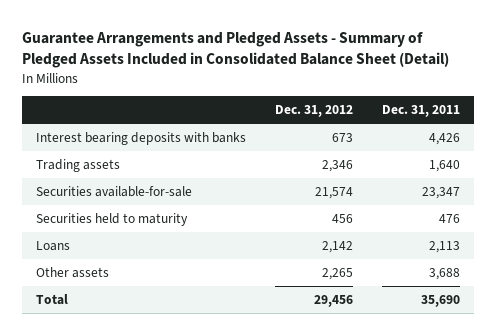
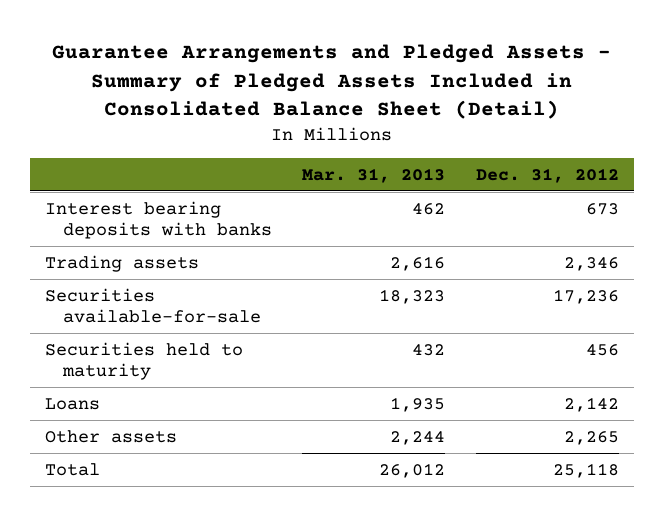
- | Dec. 31, 2012 | Dec. 31, 2011
+ | Mar. 31, 2013 | Dec. 31, 2012
- Securities available-for-sale | 21,574 | 23,347
+ Securities available-for-sale | 18,323 | 17,236
- Total | 29,456 | 35,690
+ Total | 26,012 | 25,118

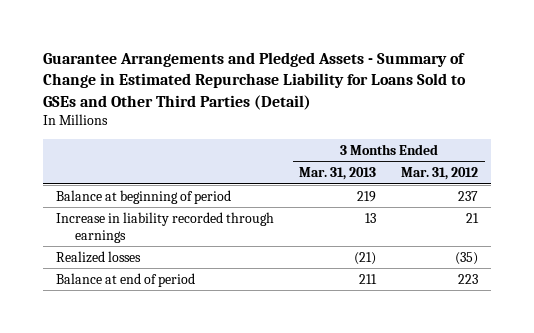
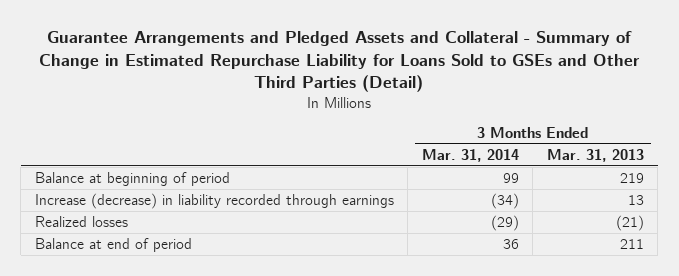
- Guarantee Arrangements and Pledged Assets - Summary of Change in Estimated Repurchase Liability for Loans Sold to GSEs and Other Third Parties (Detail)
+ Guarantee Arrangements and Pledged Assets and Collateral - Summary of Change in Estimated Repurchase Liability for Loans Sold to GSEs and Other Third Parties (Detail)
- | 3 Months Ended Mar. 31, 2013 | 3 Months Ended Mar. 31, 2012
+ | 3 Months Ended Mar. 31, 2014 | 3 Months Ended Mar. 31, 2013
- Increase in liability recorded through earnings | 13 | 21
+ Increase (decrease) in liability recorded through earnings | (34) | 13

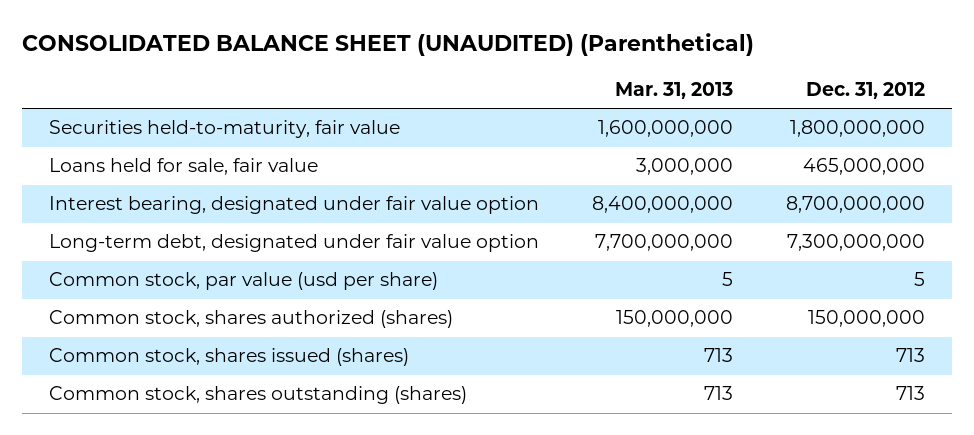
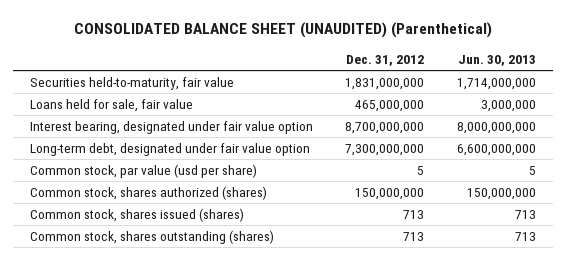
- | Mar. 31, 2013 | Dec. 31, 2012
+ | Dec. 31, 2012 | Jun. 30, 2013
- Securities held-to-maturity, fair value | 1,600,000,000 | 1,800,000,000
+ Securities held-to-maturity, fair value | 1,831,000,000 | 1,714,000,000

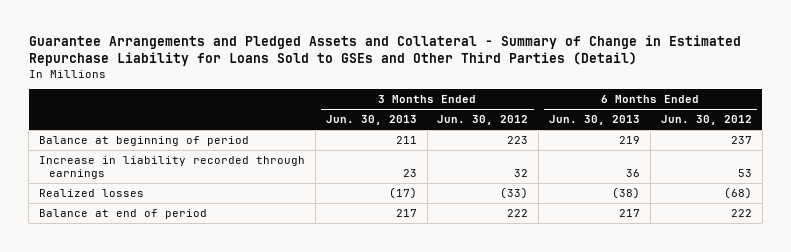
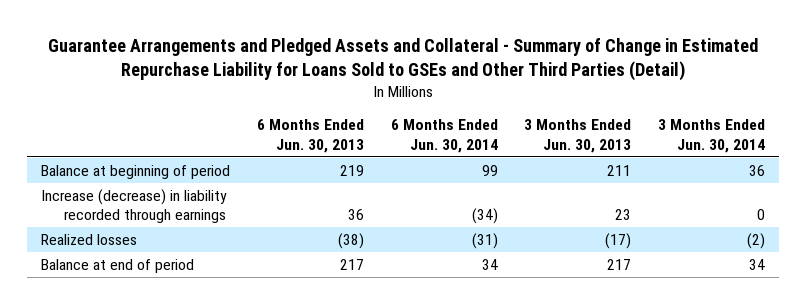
- | 3 Months Ended Jun. 30, 2013 | 3 Months Ended Jun. 30, 2012 | 6 Months Ended Jun. 30, 2013 | 6 Months Ended Jun. 30, 2012
+ | 6 Months Ended Jun. 30, 2013 | 6 Months Ended Jun. 30, 2014 | 3 Months Ended Jun. 30, 2013 | 3 Months Ended Jun. 30, 2014
- Increase in liability recorded through earnings | 23 | 32 | 36 | 53
+ Increase (decrease) in liability recorded through earnings | 36 | (34) | 23 | 0

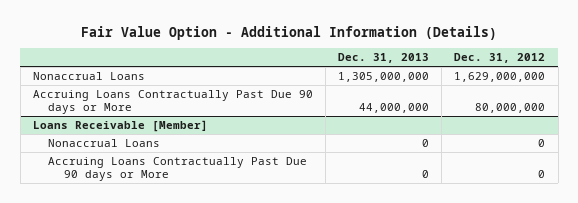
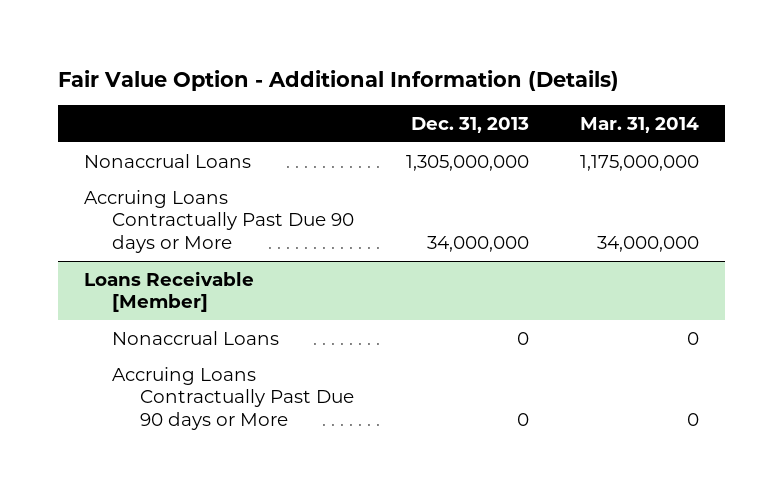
- | Dec. 31, 2013 | Dec. 31, 2012
+ | Dec. 31, 2013 | Mar. 31, 2014
- Accruing Loans Contractually Past Due 90 days or More | 44,000,000 | 80,000,000
+ Accruing Loans Contractually Past Due 90 days or More | 34,000,000 | 34,000,000

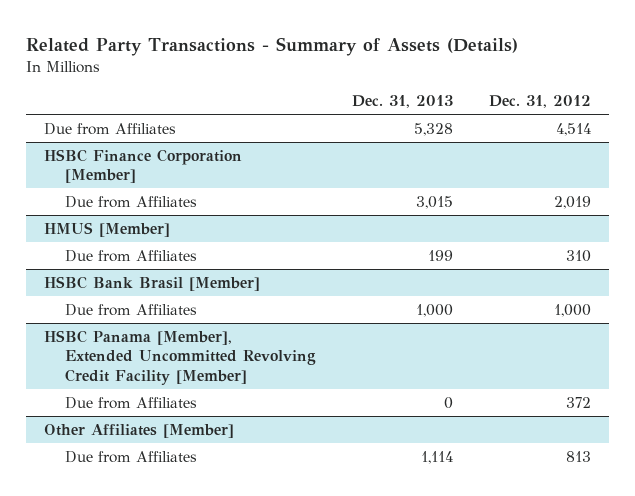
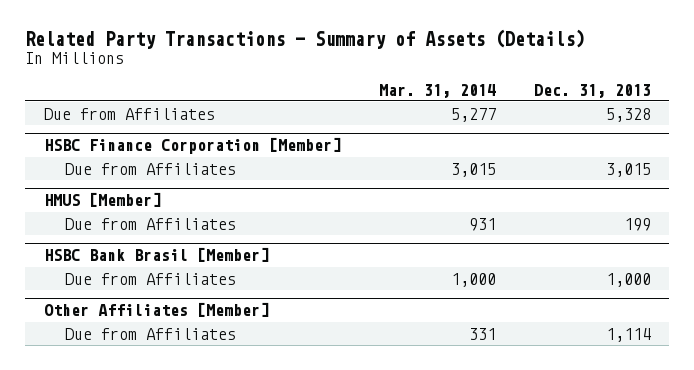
- | Dec. 31, 2013 | Dec. 31, 2012
+ | Mar. 31, 2014 | Dec. 31, 2013
- HSBC Panama [Member], Extended Uncommitted Revolving Credit Facility [Member]
- Due from Affiliates | 0 | 372

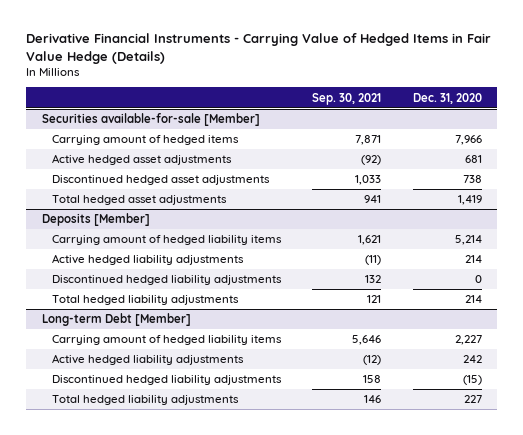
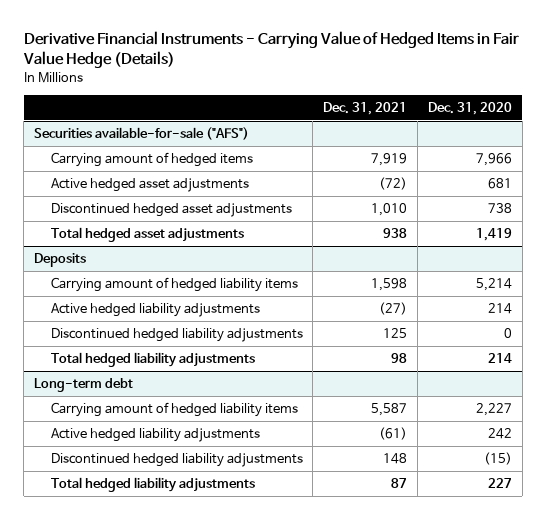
- | Sep. 30, 2021 | Dec. 31, 2020
+ | Dec. 31, 2021 | Dec. 31, 2020
- Securities available-for-sale [Member]
+ Securities available-for-sale ("AFS")
- Deposits [Member]
+ Deposits
- Long-term Debt [Member]
+ Long-term debt

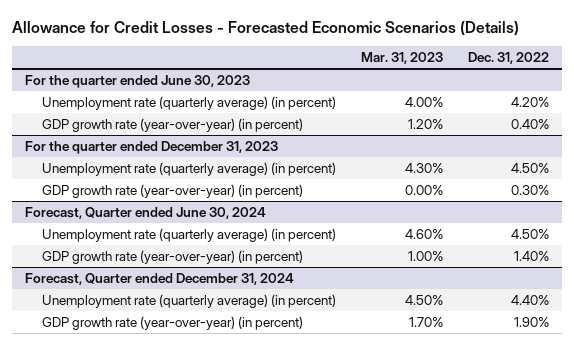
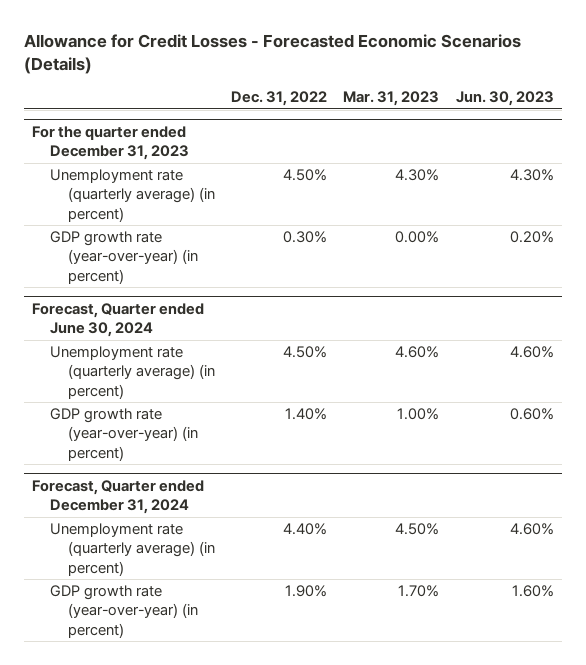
- | Mar. 31, 2023 | Dec. 31, 2022
+ | Dec. 31, 2022 | Mar. 31, 2023 | Jun. 30, 2023
- For the quarter ended June 30, 2023
- Unemployment rate (quarterly average) (in percent) | 4.00% | 4.20%
- GDP growth rate (year-over-year) (in percent) | 1.20% | 0.40%

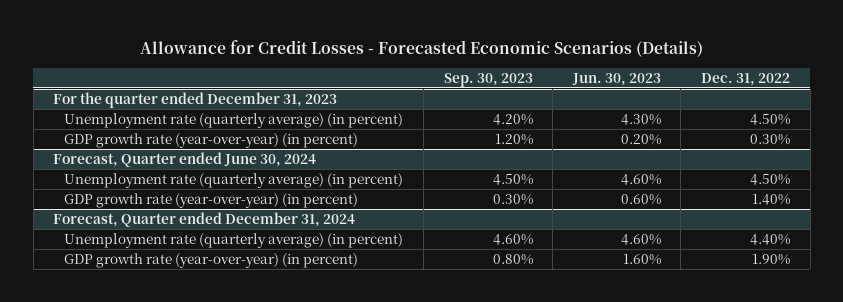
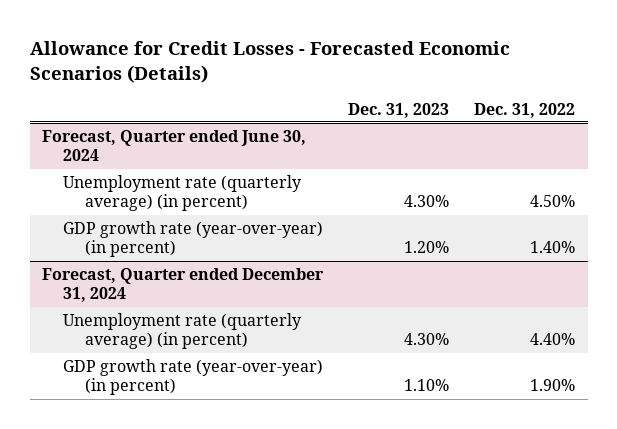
- | Sep. 30, 2023 | Jun. 30, 2023 | Dec. 31, 2022
+ | Dec. 31, 2023 | Dec. 31, 2022
- For the quarter ended December 31, 2023
- Unemployment rate (quarterly average) (in percent) | 4.20% | 4.30% | 4.50%
- GDP growth rate (year-over-year) (in percent) | 1.20% | 0.20% | 0.30%

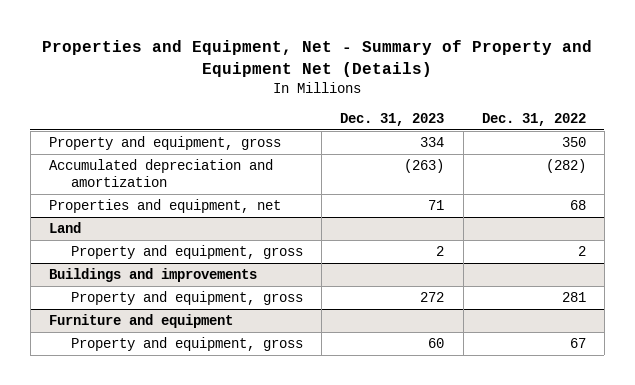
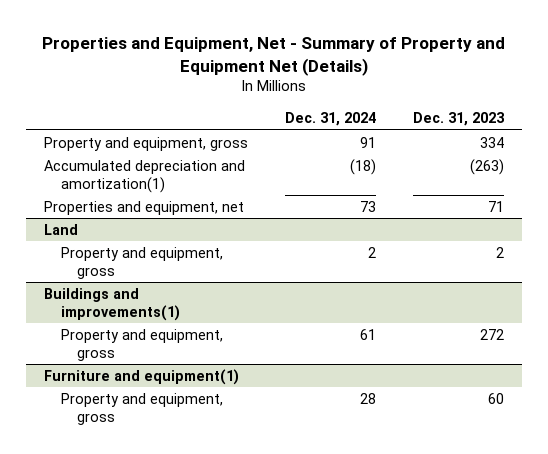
- | Dec. 31, 2023 | Dec. 31, 2022
+ | Dec. 31, 2024 | Dec. 31, 2023
- Accumulated depreciation and amortization | (263) | (282)
+ Accumulated depreciation and amortization(1) | (18) | (263)
- Buildings and improvements
+ Buildings and improvements(1)
- Furniture and equipment
+ Furniture and equipment(1)

